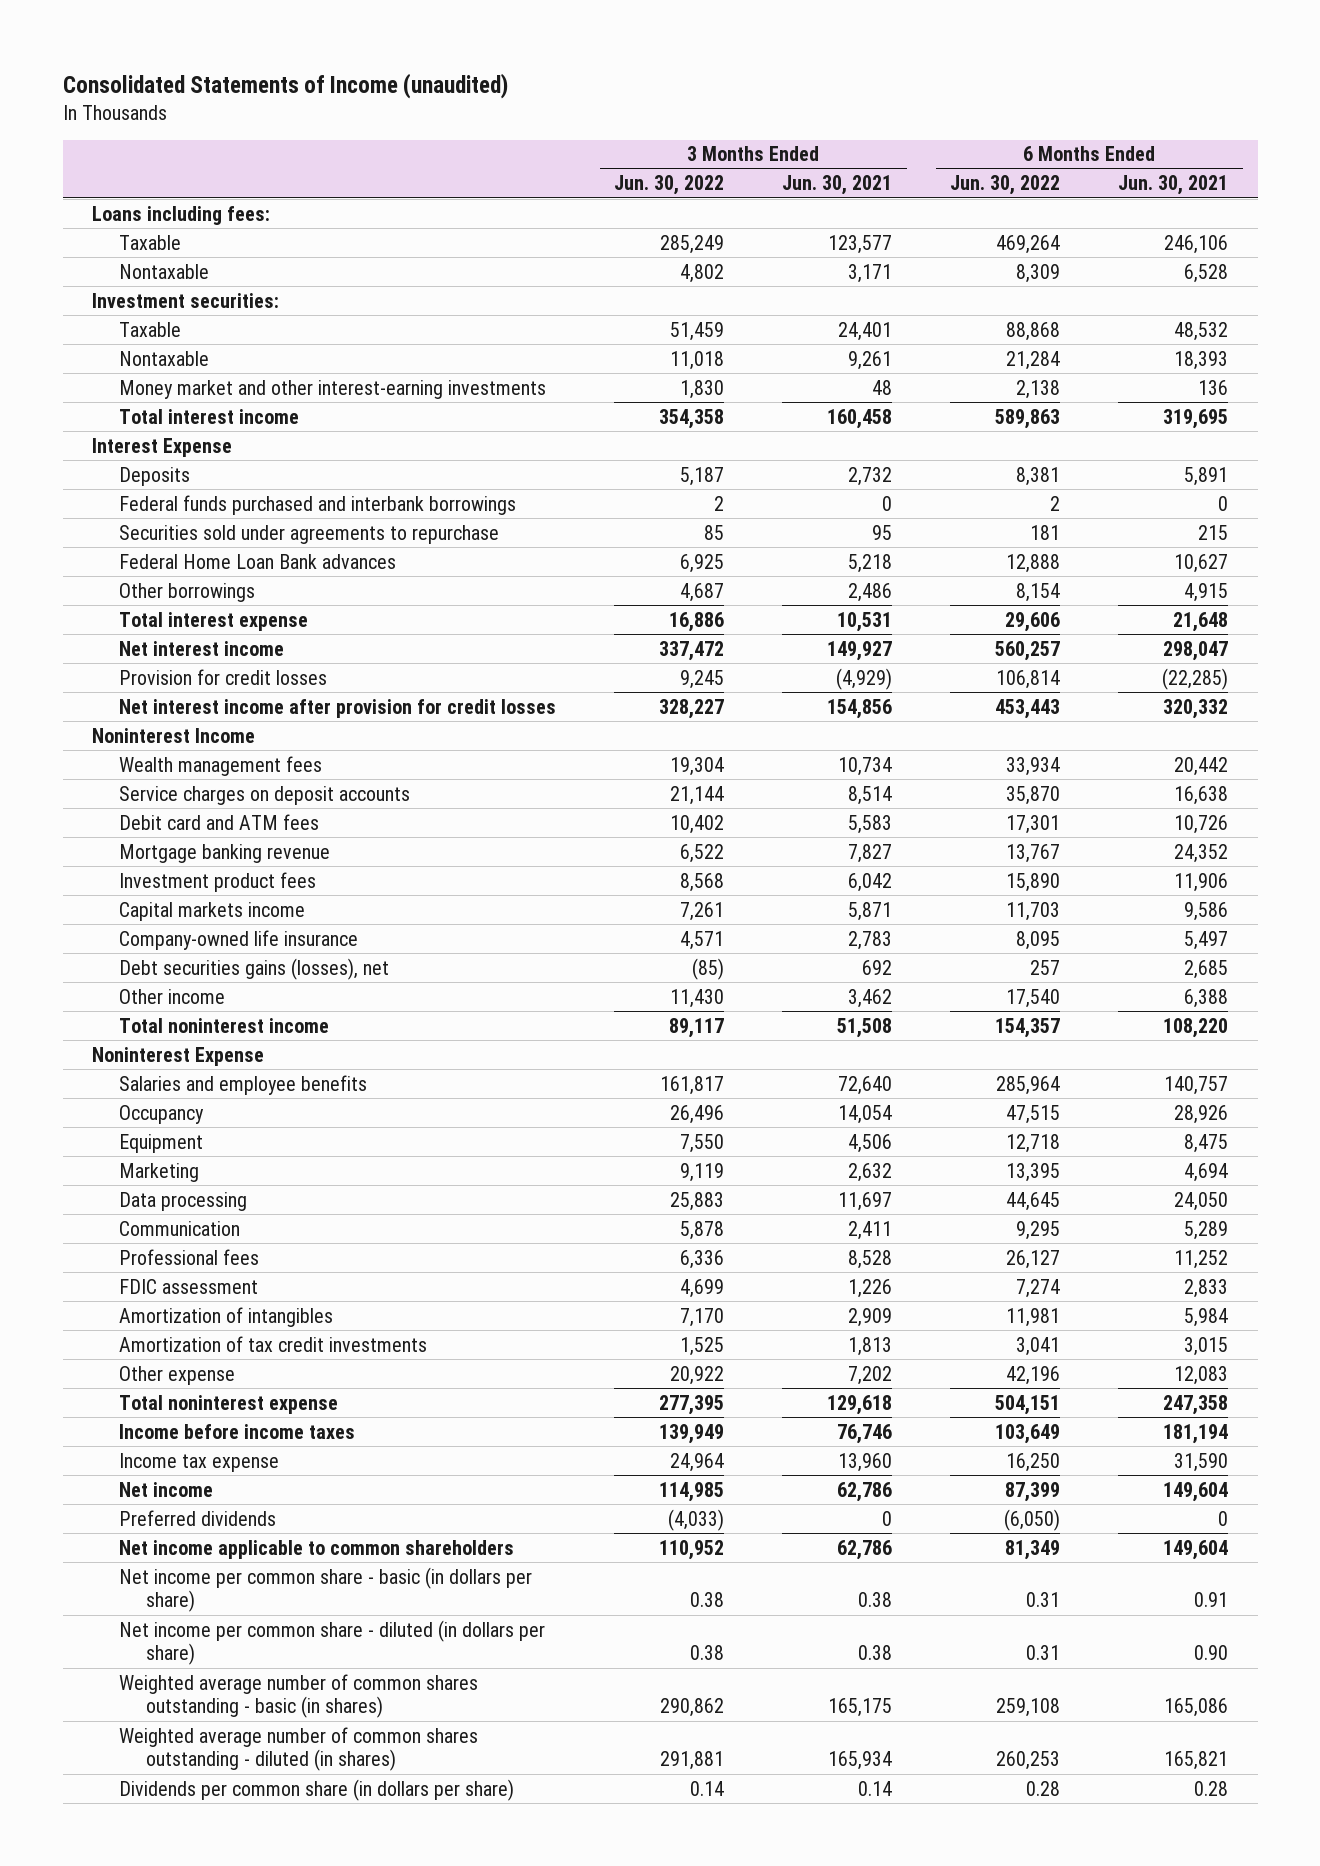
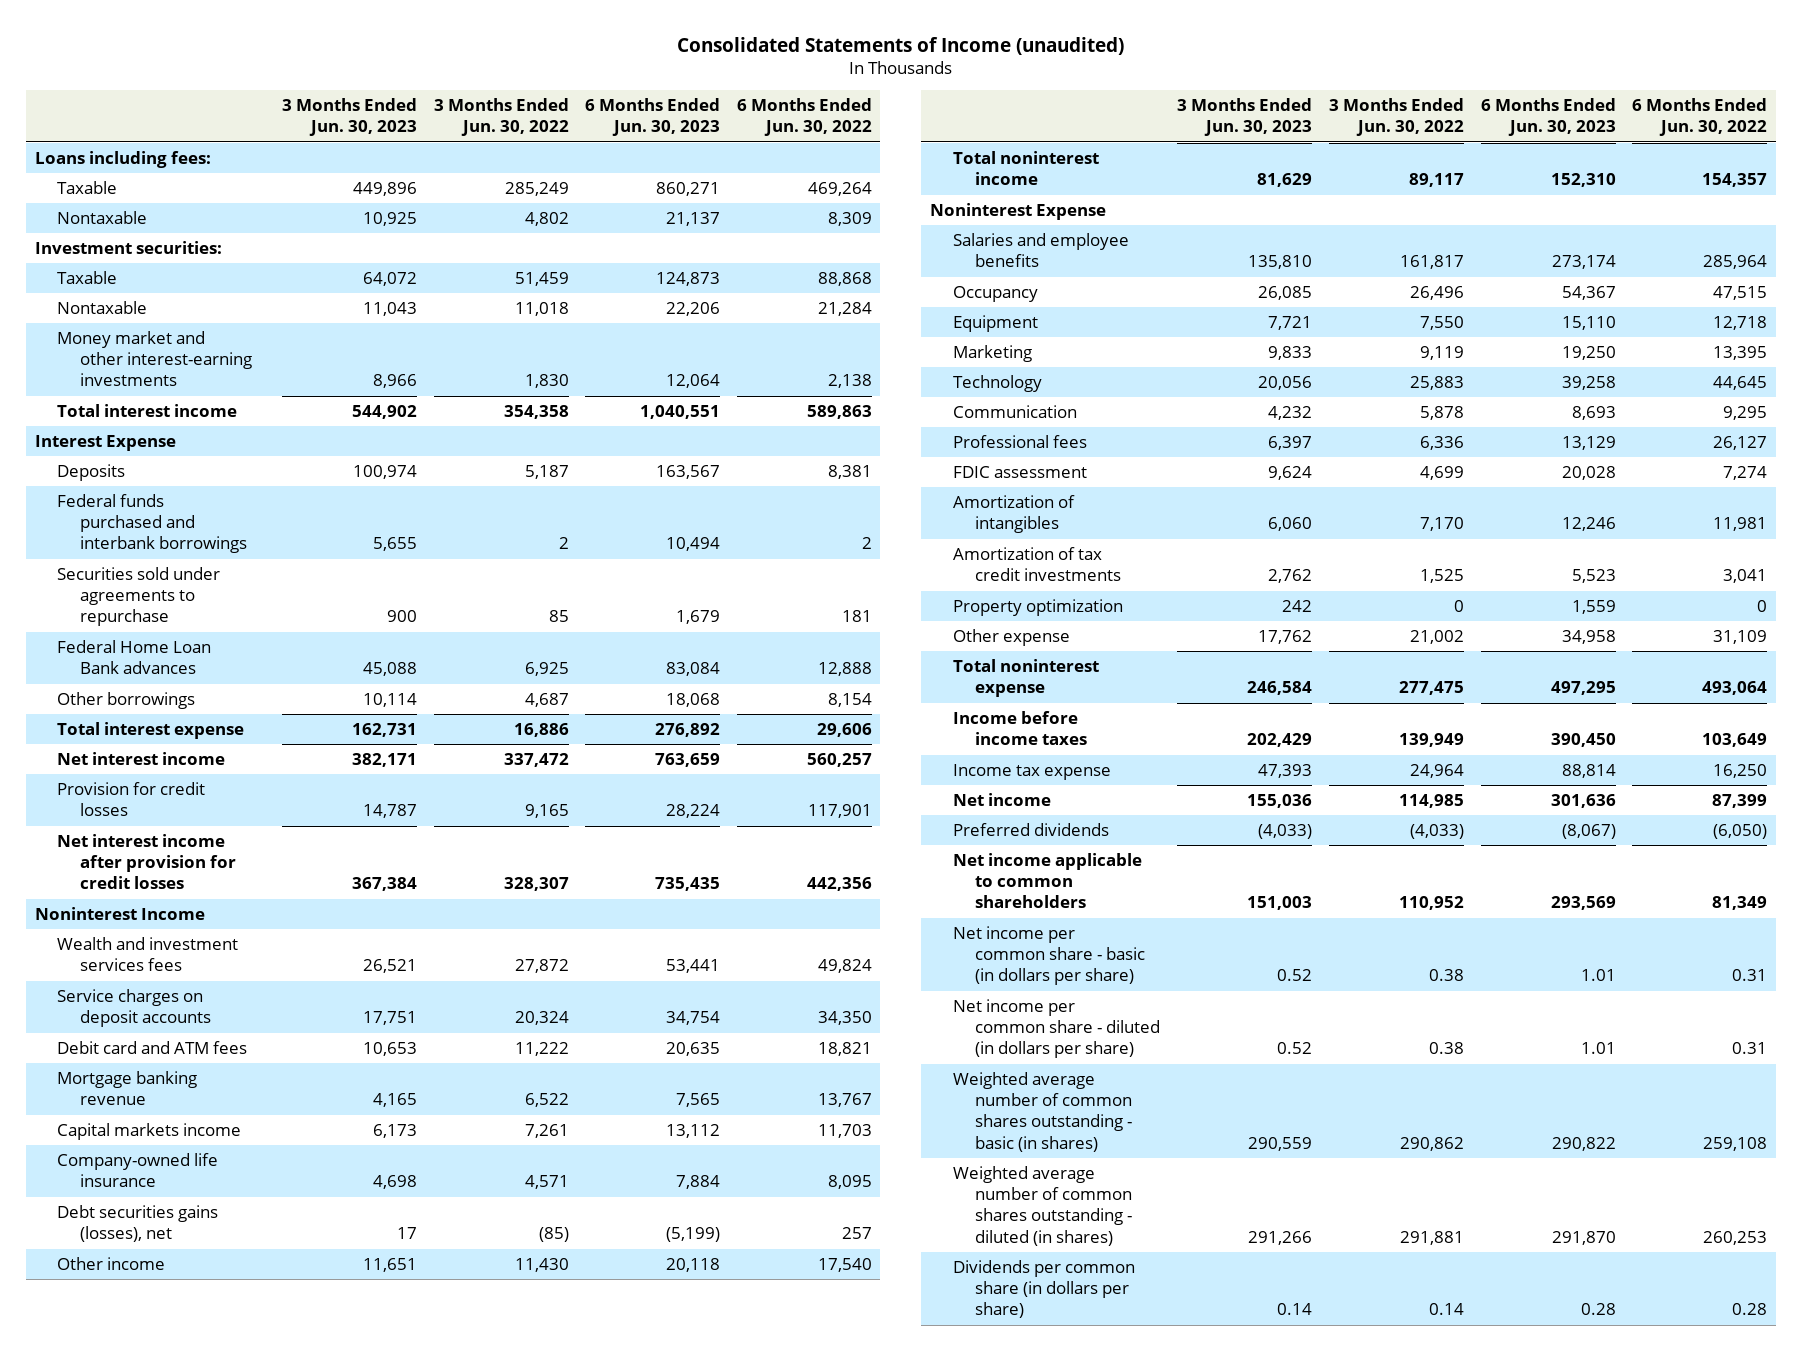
- | 3 Months Ended Jun. 30, 2022 | 3 Months Ended Jun. 30, 2021 | 6 Months Ended Jun. 30, 2022 | 6 Months Ended Jun. 30, 2021
+ | 3 Months Ended Jun. 30, 2023 | 3 Months Ended Jun. 30, 2022 | 6 Months Ended Jun. 30, 2023 | 6 Months Ended Jun. 30, 2022
- Provision for credit losses | 9,245 | (4,929) | 106,814 | (22,285)
- Net interest income after provision for credit losses | 328,227 | 154,856 | 453,443 | 320,332
+ Provision for credit losses | 14,787 | 9,165 | 28,224 | 117,901
+ Net interest income after provision for credit losses | 367,384 | 328,307 | 735,435 | 442,356
- Wealth management fees | 19,304 | 10,734 | 33,934 | 20,442
- Service charges on deposit accounts | 21,144 | 8,514 | 35,870 | 16,638
- Debit card and ATM fees | 10,402 | 5,583 | 17,301 | 10,726
+ Wealth and investment services fees | 26,521 | 27,872 | 53,441 | 49,824
+ Service charges on deposit accounts | 17,751 | 20,324 | 34,754 | 34,350
+ Debit card and ATM fees | 10,653 | 11,222 | 20,635 | 18,821
- Investment product fees | 8,568 | 6,042 | 15,890 | 11,906
- Data processing | 25,883 | 11,697 | 44,645 | 24,050
+ Technology | 20,056 | 25,883 | 39,258 | 44,645
- Other expense | 20,922 | 7,202 | 42,196 | 12,083
- Total noninterest expense | 277,395 | 129,618 | 504,151 | 247,358
+ Property optimization | 242 | 0 | 1,559 | 0
+ Other expense | 17,762 | 21,002 | 34,958 | 31,109
+ Total noninterest expense | 246,584 | 277,475 | 497,295 | 493,064

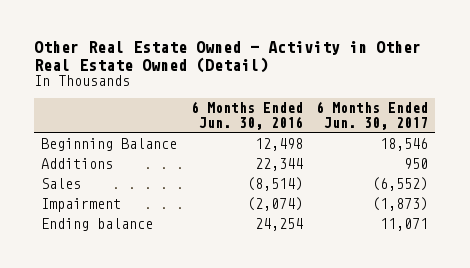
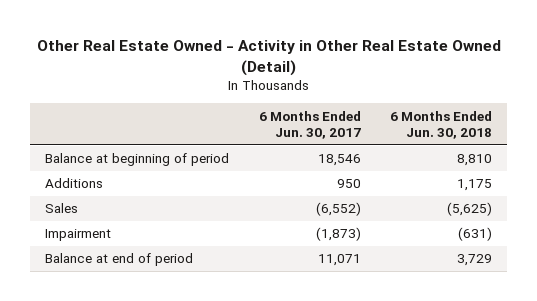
- | 6 Months Ended Jun. 30, 2016 | 6 Months Ended Jun. 30, 2017
+ | 6 Months Ended Jun. 30, 2017 | 6 Months Ended Jun. 30, 2018
- Beginning Balance | 12,498 | 18,546
+ Balance at beginning of period | 18,546 | 8,810
- Ending balance | 24,254 | 11,071
+ Balance at end of period | 11,071 | 3,729

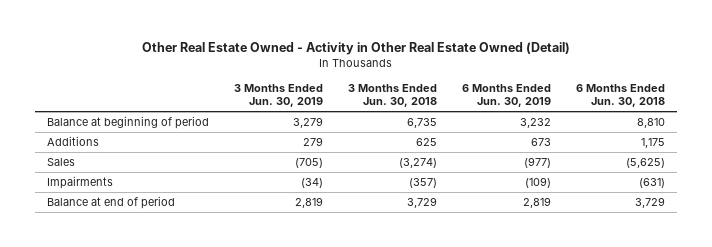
- | 6 Months Ended Jun. 30, 2017 | 6 Months Ended Jun. 30, 2018
+ | 3 Months Ended Jun. 30, 2019 | 3 Months Ended Jun. 30, 2018 | 6 Months Ended Jun. 30, 2019 | 6 Months Ended Jun. 30, 2018
- Impairment | (1,873) | (631)
+ Impairments | (34) | (357) | (109) | (631)

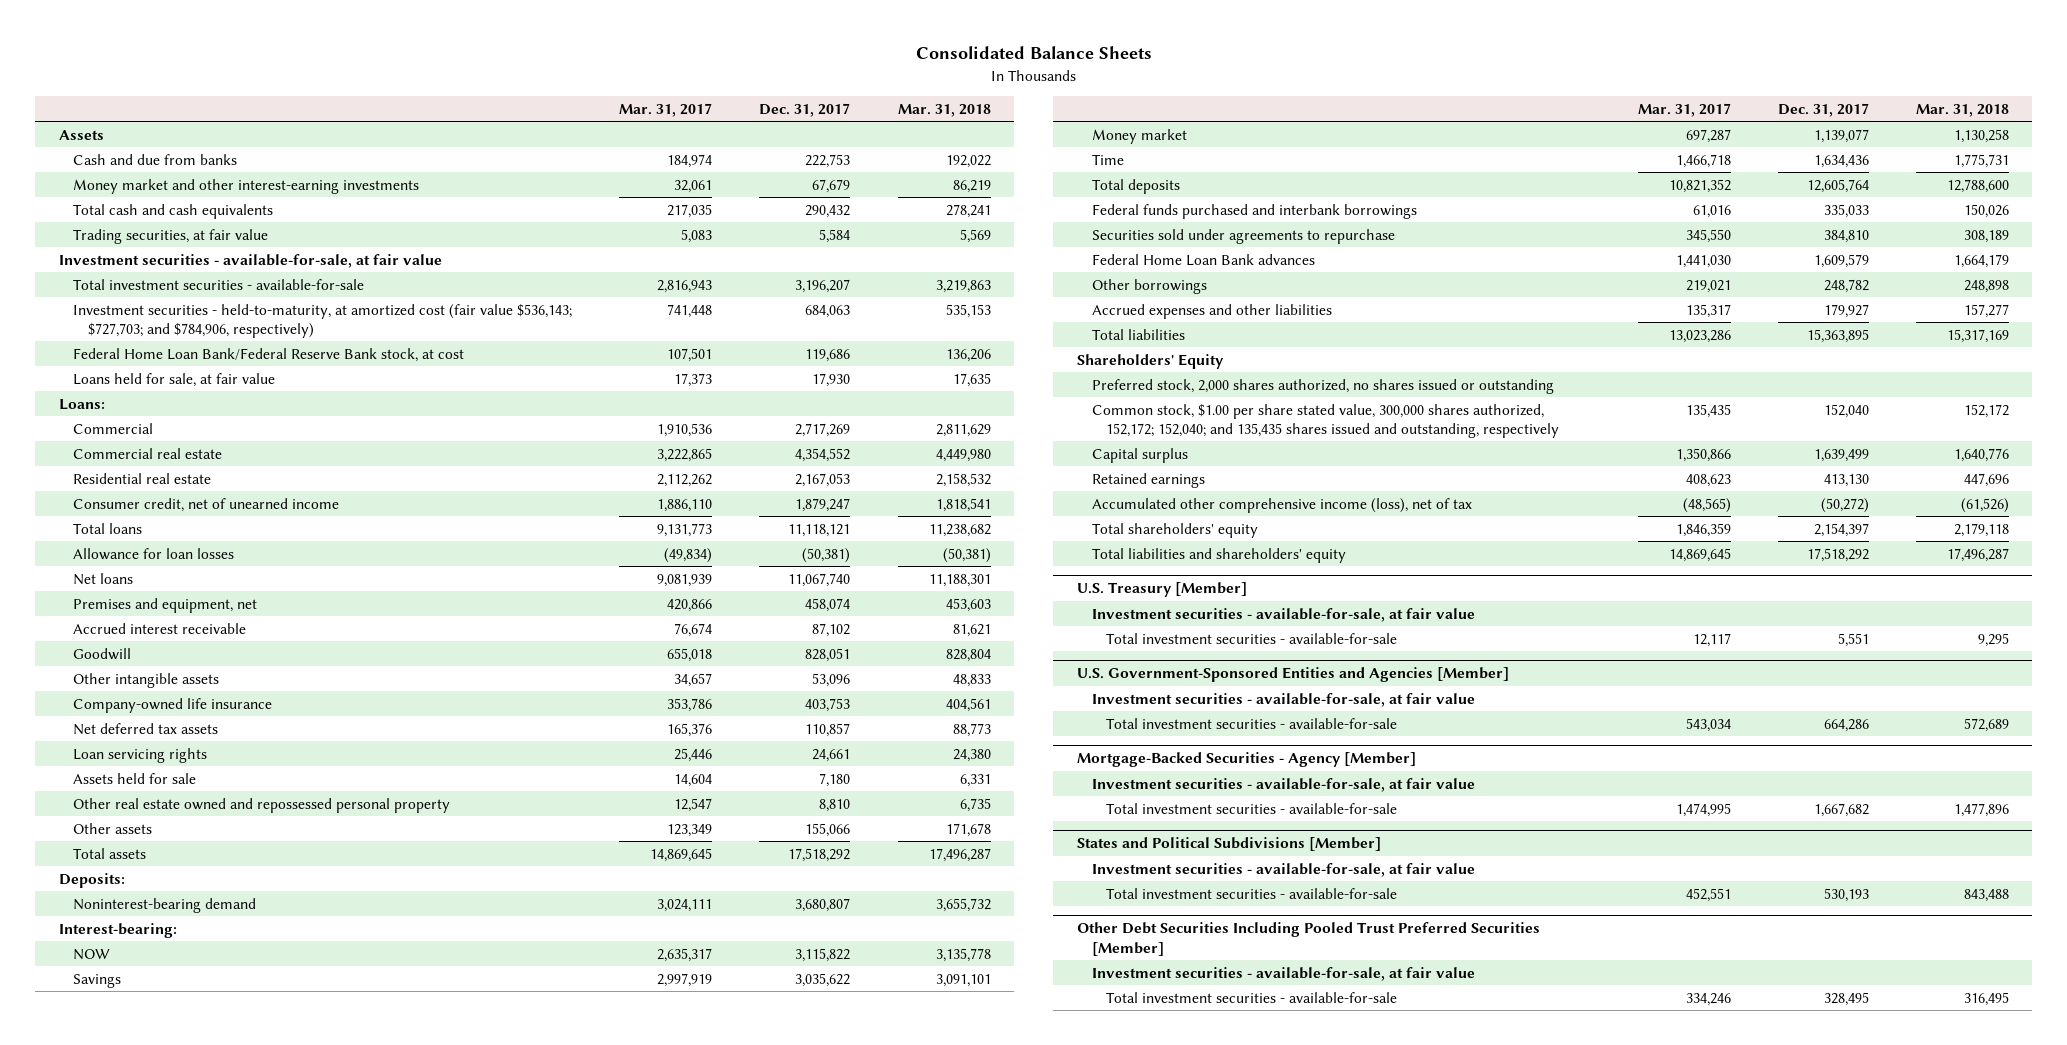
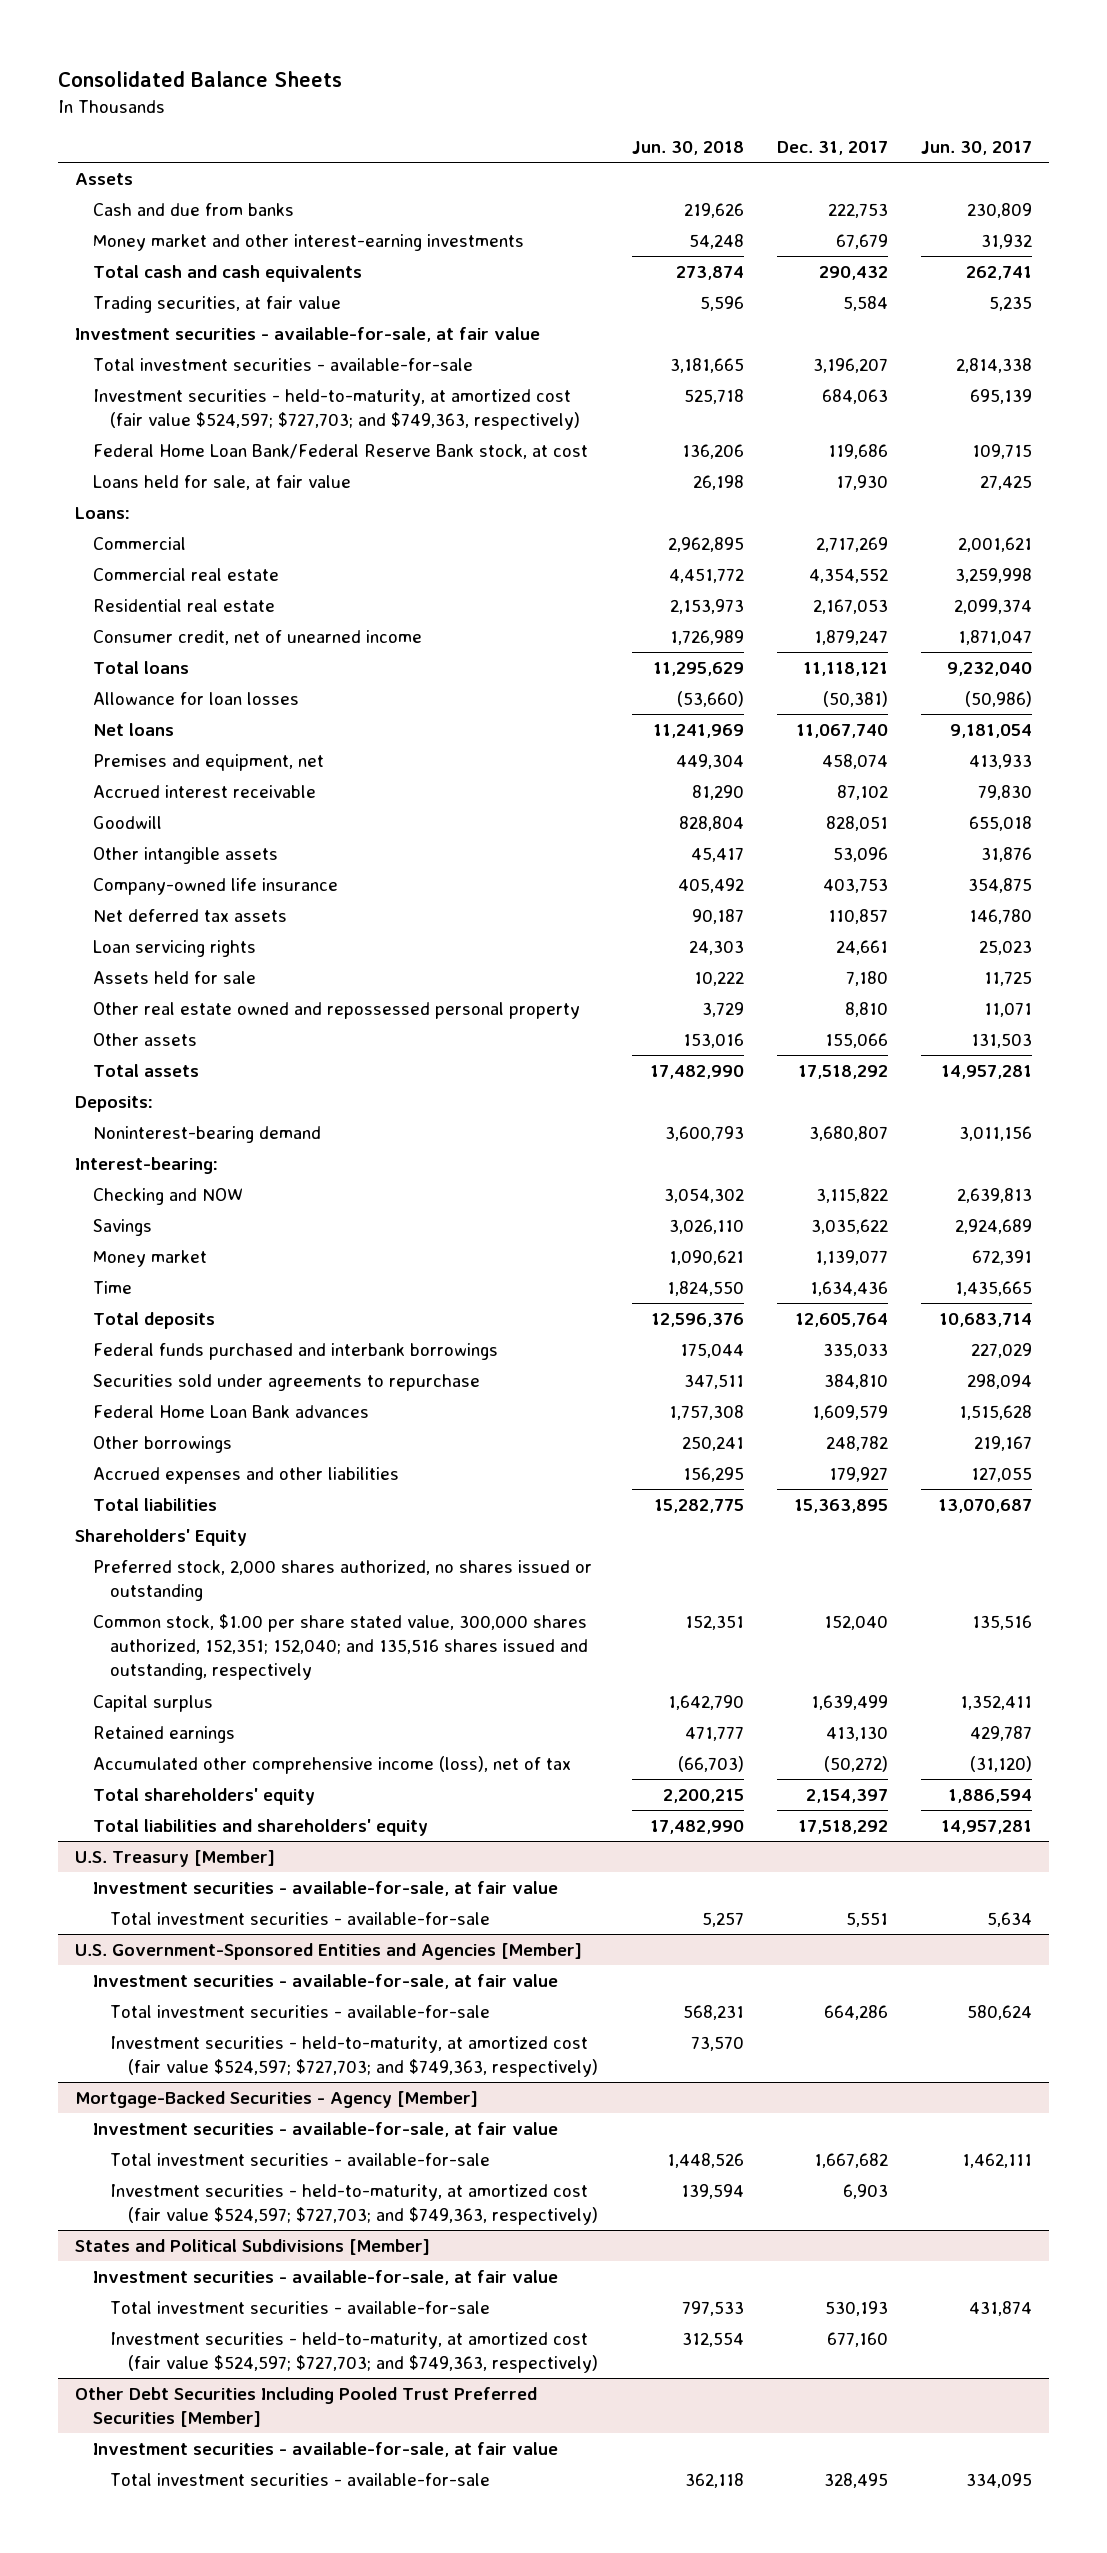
- | Mar. 31, 2017 | Dec. 31, 2017 | Mar. 31, 2018
+ | Jun. 30, 2018 | Dec. 31, 2017 | Jun. 30, 2017
- Investment securities - held-to-maturity, at amortized cost (fair value $536,143; $727,703; and $784,906, respectively) | 741,448 | 684,063 | 535,153
+ Investment securities - held-to-maturity, at amortized cost (fair value $524,597; $727,703; and $749,363, respectively) | 525,718 | 684,063 | 695,139
- NOW | 2,635,317 | 3,115,822 | 3,135,778
+ Checking and NOW | 3,054,302 | 3,115,822 | 2,639,813
- Common stock, $1.00 per share stated value, 300,000 shares authorized, 152,172; 152,040; and 135,435 shares issued and outstanding, respectively | 135,435 | 152,040 | 152,172
+ Common stock, $1.00 per share stated value, 300,000 shares authorized, 152,351; 152,040; and 135,516 shares issued and outstanding, respectively | 152,351 | 152,040 | 135,516
@ U.S. Government-Sponsored Entities and Agencies [Member]
+ Investment securities - held-to-maturity, at amortized cost (fair value $524,597; $727,703; and $749,363, respectively) | 73,570 | |
@ Mortgage-Backed Securities - Agency [Member]
+ Investment securities - held-to-maturity, at amortized cost (fair value $524,597; $727,703; and $749,363, respectively) | 139,594 | 6,903 |
@ States and Political Subdivisions [Member]
+ Investment securities - held-to-maturity, at amortized cost (fair value $524,597; $727,703; and $749,363, respectively) | 312,554 | 677,160 |

